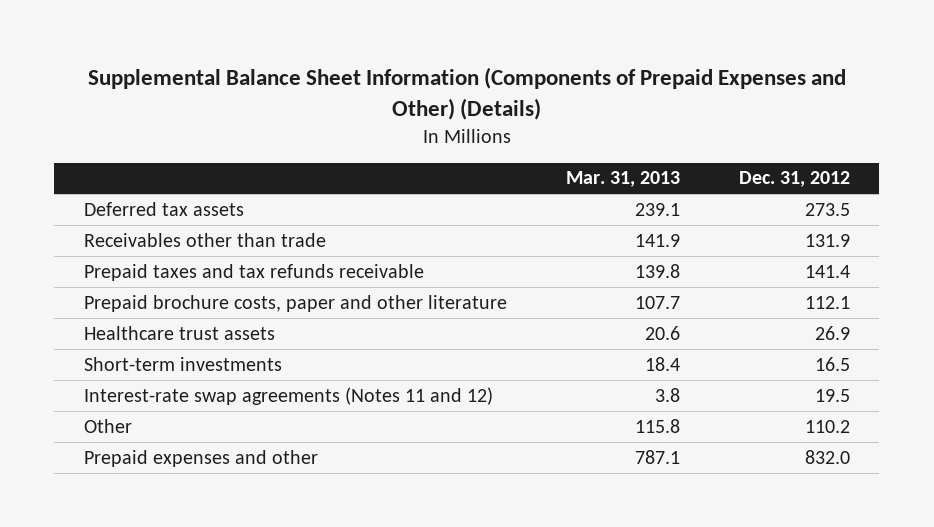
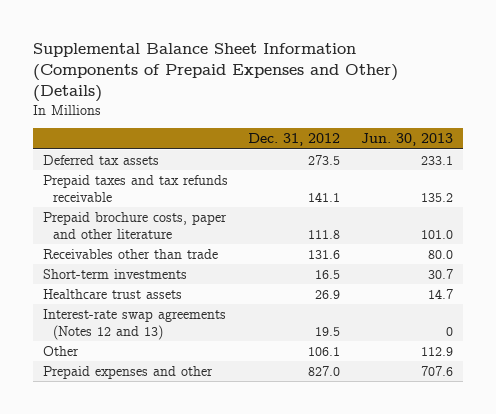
- | Mar. 31, 2013 | Dec. 31, 2012
+ | Dec. 31, 2012 | Jun. 30, 2013
- Receivables other than trade | 141.9 | 131.9
- Prepaid taxes and tax refunds receivable | 139.8 | 141.4
- Prepaid brochure costs, paper and other literature | 107.7 | 112.1
+ Prepaid taxes and tax refunds receivable | 141.1 | 135.2
+ Prepaid brochure costs, paper and other literature | 111.8 | 101.0
+ Receivables other than trade | 131.6 | 80.0
- Interest-rate swap agreements (Notes 11 and 12) | 3.8 | 19.5
- Other | 115.8 | 110.2
- Prepaid expenses and other | 787.1 | 832.0
moved down: Healthcare trust assets | 26.9 | 14.7
+ Interest-rate swap agreements (Notes 12 and 13) | 19.5 | 0
+ Other | 106.1 | 112.9
+ Prepaid expenses and other | 827.0 | 707.6

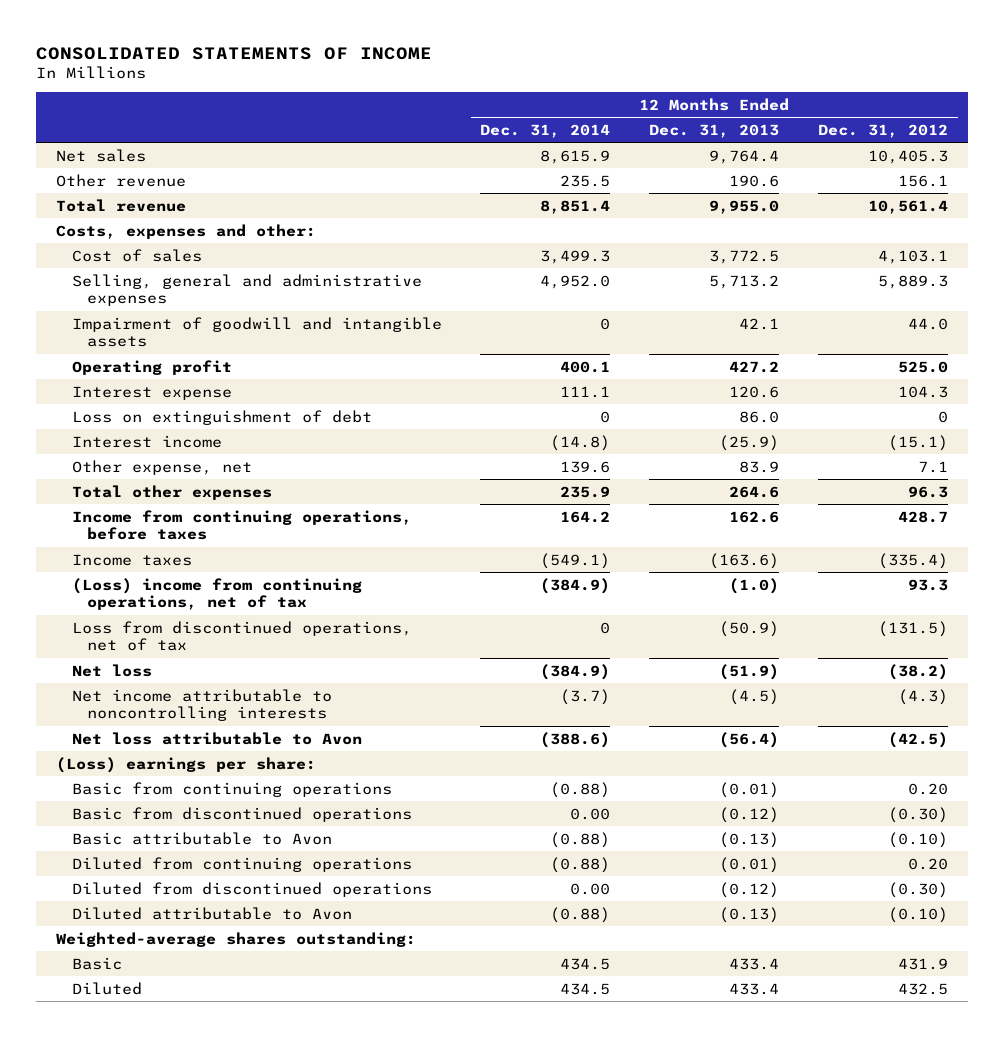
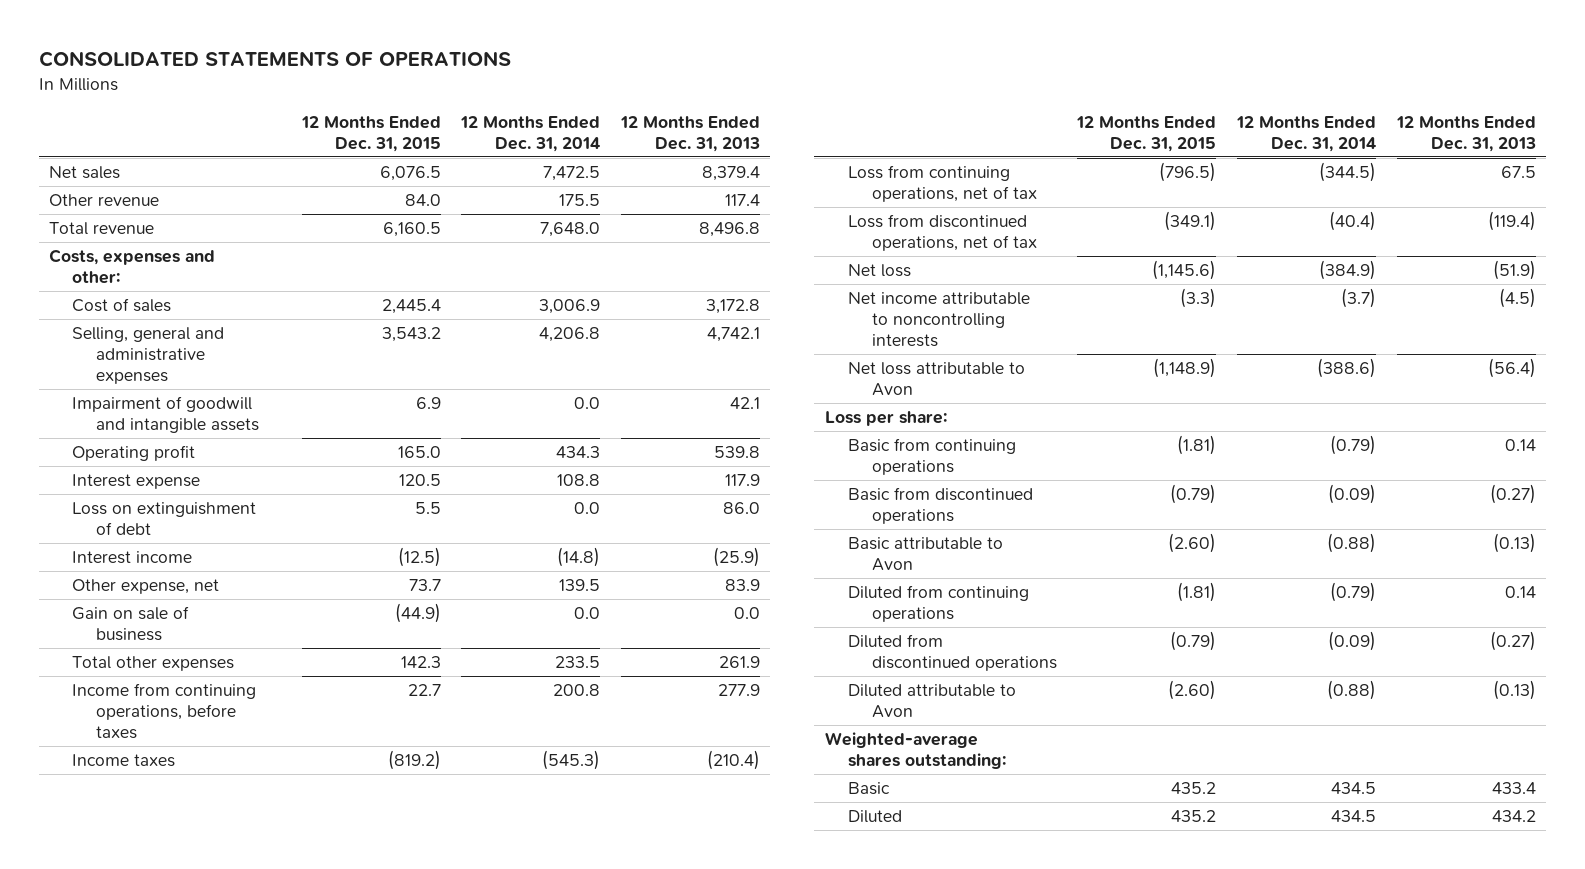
- CONSOLIDATED STATEMENTS OF INCOME
+ CONSOLIDATED STATEMENTS OF OPERATIONS
- | 12 Months Ended Dec. 31, 2014 | 12 Months Ended Dec. 31, 2013 | 12 Months Ended Dec. 31, 2012
+ | 12 Months Ended Dec. 31, 2015 | 12 Months Ended Dec. 31, 2014 | 12 Months Ended Dec. 31, 2013
- Net sales | 8,615.9 | 9,764.4 | 10,405.3
- Other revenue | 235.5 | 190.6 | 156.1
- Total revenue | 8,851.4 | 9,955.0 | 10,561.4
+ Net sales | 6,076.5 | 7,472.5 | 8,379.4
+ Other revenue | 84.0 | 175.5 | 117.4
+ Total revenue | 6,160.5 | 7,648.0 | 8,496.8
- Cost of sales | 3,499.3 | 3,772.5 | 4,103.1
- Selling, general and administrative expenses | 4,952.0 | 5,713.2 | 5,889.3
- Impairment of goodwill and intangible assets | 0 | 42.1 | 44.0
- Operating profit | 400.1 | 427.2 | 525.0
- Interest expense | 111.1 | 120.6 | 104.3
- Loss on extinguishment of debt | 0 | 86.0 | 0
+ Cost of sales | 2,445.4 | 3,006.9 | 3,172.8
+ Selling, general and administrative expenses | 3,543.2 | 4,206.8 | 4,742.1
+ Impairment of goodwill and intangible assets | 6.9 | 0.0 | 42.1
+ Operating profit | 165.0 | 434.3 | 539.8
+ Interest expense | 120.5 | 108.8 | 117.9
+ Loss on extinguishment of debt | 5.5 | 0.0 | 86.0
- Other expense, net | 139.6 | 83.9 | 7.1
- Total other expenses | 235.9 | 264.6 | 96.3
- Income from continuing operations, before taxes | 164.2 | 162.6 | 428.7
- Income taxes | (549.1) | (163.6) | (335.4)
- (Loss) income from continuing operations, net of tax | (384.9) | (1.0) | 93.3
- Loss from discontinued operations, net of tax | 0 | (50.9) | (131.5)
+ Other expense, net | 73.7 | 139.5 | 83.9
+ Gain on sale of business | (44.9) | 0.0 | 0.0
+ Total other expenses | 142.3 | 233.5 | 261.9
+ Income from continuing operations, before taxes | 22.7 | 200.8 | 277.9
+ Income taxes | (819.2) | (545.3) | (210.4)
+ Loss from continuing operations, net of tax | (796.5) | (344.5) | 67.5
+ Loss from discontinued operations, net of tax | (349.1) | (40.4) | (119.4)
- (Loss) earnings per share:
- Basic from continuing operations | (0.88) | (0.01) | 0.20
- Basic from discontinued operations | 0.00 | (0.12) | (0.30)
+ Loss per share:
+ Basic from continuing operations | (1.81) | (0.79) | 0.14
+ Basic from discontinued operations | (0.79) | (0.09) | (0.27)
- Diluted from continuing operations | (0.88) | (0.01) | 0.20
- Diluted from discontinued operations | 0.00 | (0.12) | (0.30)
+ Diluted from continuing operations | (1.81) | (0.79) | 0.14
+ Diluted from discontinued operations | (0.79) | (0.09) | (0.27)
- Diluted | 434.5 | 433.4 | 432.5
+ Diluted | 435.2 | 434.5 | 434.2

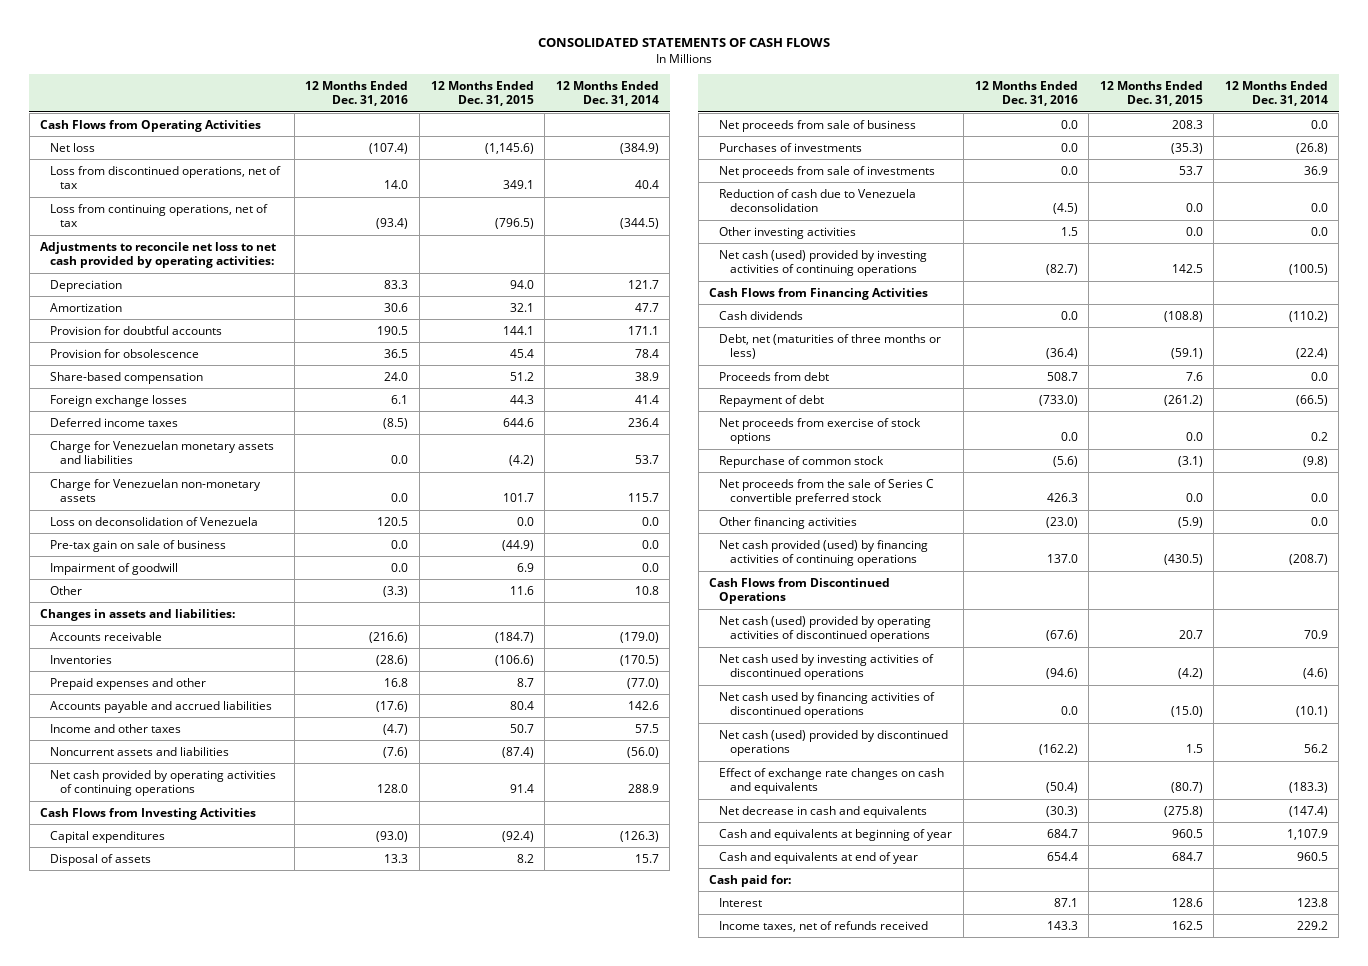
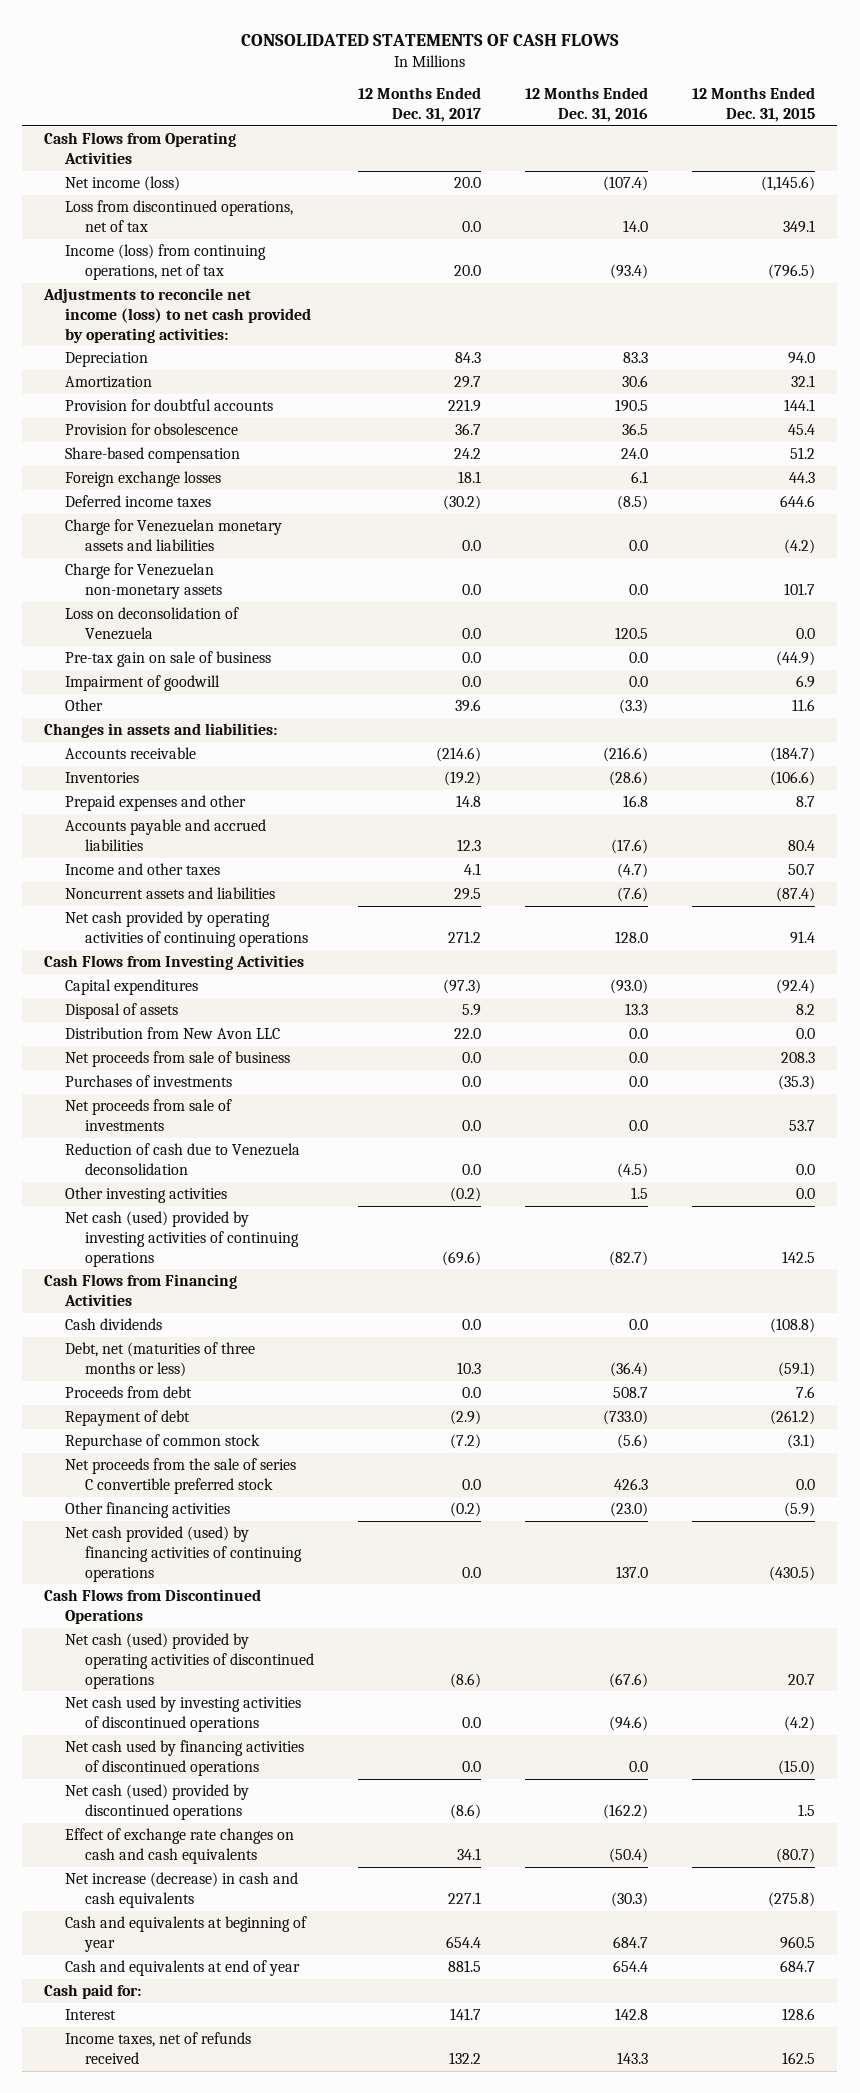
- | 12 Months Ended Dec. 31, 2016 | 12 Months Ended Dec. 31, 2015 | 12 Months Ended Dec. 31, 2014
+ | 12 Months Ended Dec. 31, 2017 | 12 Months Ended Dec. 31, 2016 | 12 Months Ended Dec. 31, 2015
- Net loss | (107.4) | (1,145.6) | (384.9)
+ Net income (loss) | 20.0 | (107.4) | (1,145.6)
- Loss from continuing operations, net of tax | (93.4) | (796.5) | (344.5)
- Adjustments to reconcile net loss to net cash provided by operating activities:
+ Income (loss) from continuing operations, net of tax | 20.0 | (93.4) | (796.5)
+ Adjustments to reconcile net income (loss) to net cash provided by operating activities:
+ Distribution from New Avon LLC | 22.0 | 0.0 | 0.0
- Net proceeds from exercise of stock options | 0.0 | 0.0 | 0.2
- Net proceeds from the sale of Series C convertible preferred stock | 426.3 | 0.0 | 0.0
+ Net proceeds from the sale of series C convertible preferred stock | 0.0 | 426.3 | 0.0
- Effect of exchange rate changes on cash and equivalents | (50.4) | (80.7) | (183.3)
- Net decrease in cash and equivalents | (30.3) | (275.8) | (147.4)
+ Effect of exchange rate changes on cash and cash equivalents | 34.1 | (50.4) | (80.7)
+ Net increase (decrease) in cash and cash equivalents | 227.1 | (30.3) | (275.8)
- Interest | 87.1 | 128.6 | 123.8
+ Interest | 141.7 | 142.8 | 128.6

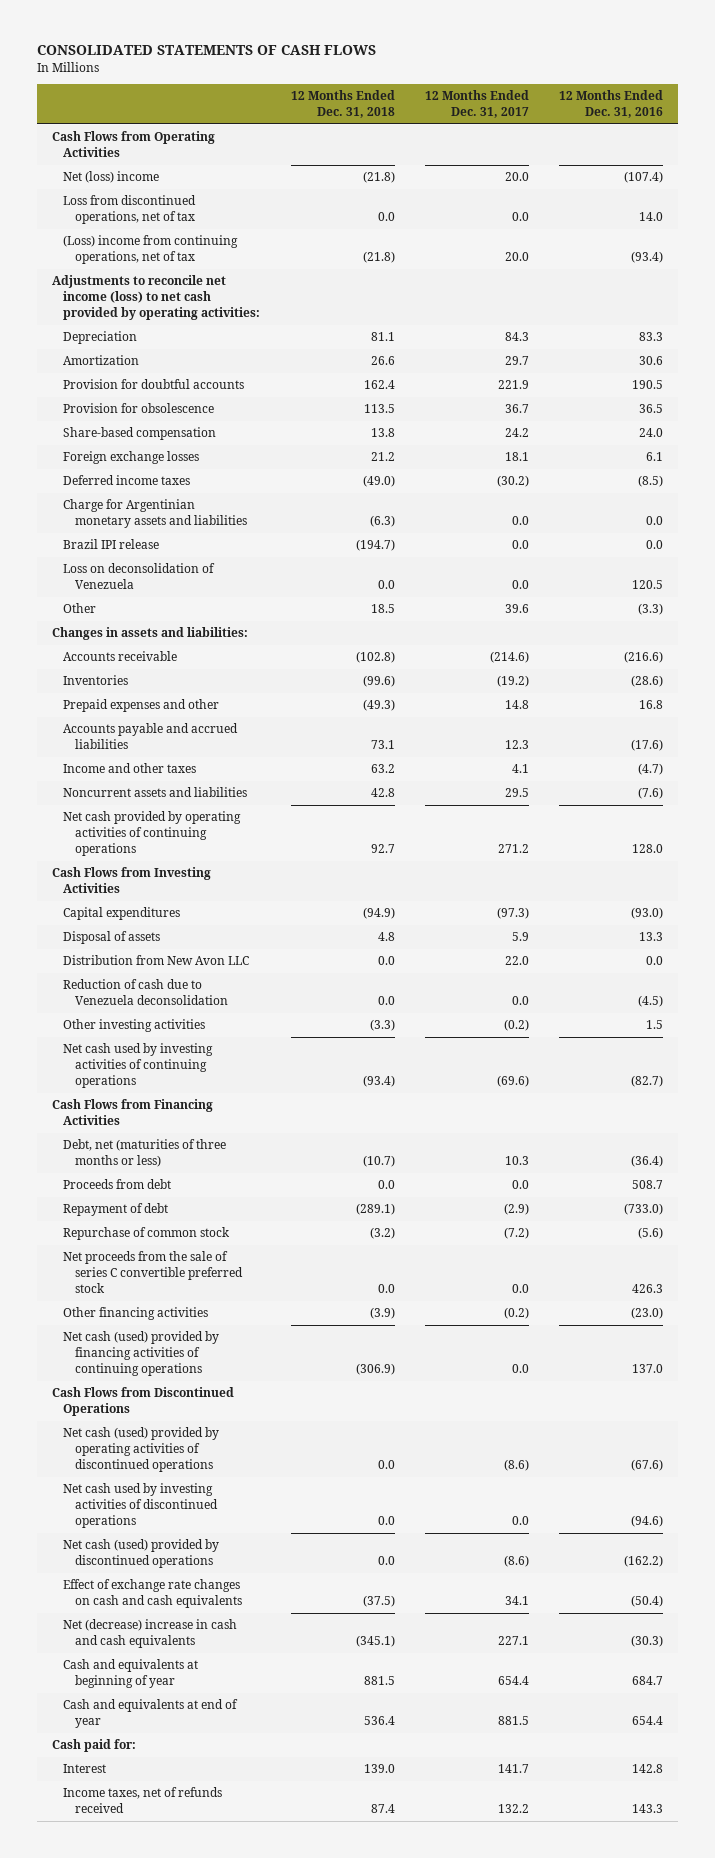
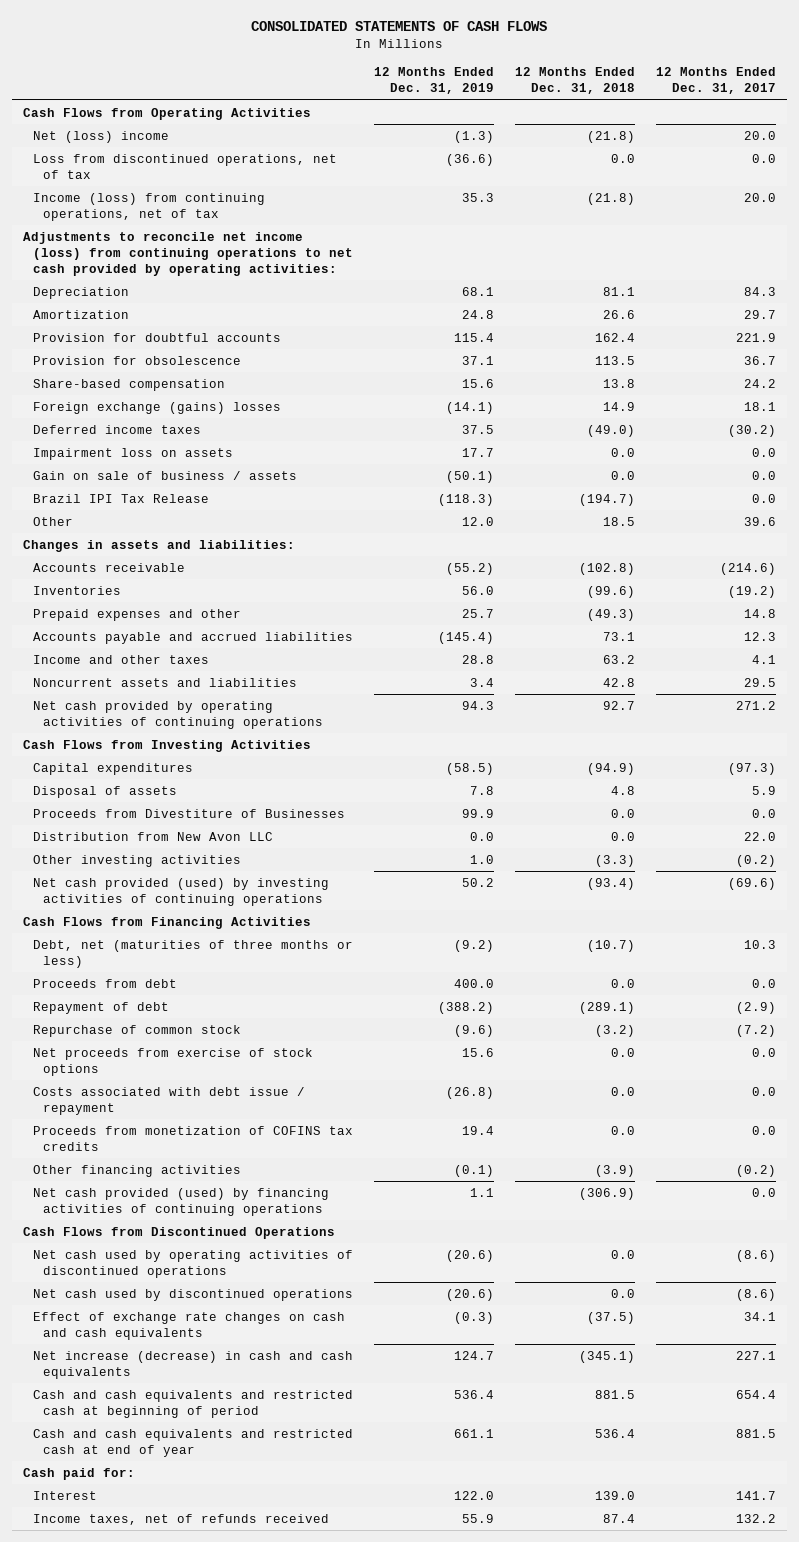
- | 12 Months Ended Dec. 31, 2018 | 12 Months Ended Dec. 31, 2017 | 12 Months Ended Dec. 31, 2016
+ | 12 Months Ended Dec. 31, 2019 | 12 Months Ended Dec. 31, 2018 | 12 Months Ended Dec. 31, 2017
- (Loss) income from continuing operations, net of tax | (21.8) | 20.0 | (93.4)
- Adjustments to reconcile net income (loss) to net cash provided by operating activities:
+ Income (loss) from continuing operations, net of tax | 35.3 | (21.8) | 20.0
+ Adjustments to reconcile net income (loss) from continuing operations to net cash provided by operating activities:
- Foreign exchange losses | 21.2 | 18.1 | 6.1
+ Foreign exchange (gains) losses | (14.1) | 14.9 | 18.1
- Charge for Argentinian monetary assets and liabilities | (6.3) | 0.0 | 0.0
- Brazil IPI release | (194.7) | 0.0 | 0.0
- Loss on deconsolidation of Venezuela | 0.0 | 0.0 | 120.5
+ Impairment loss on assets | 17.7 | 0.0 | 0.0
+ Gain on sale of business / assets | (50.1) | 0.0 | 0.0
+ Brazil IPI Tax Release | (118.3) | (194.7) | 0.0
+ Proceeds from Divestiture of Businesses | 99.9 | 0.0 | 0.0
- Reduction of cash due to Venezuela deconsolidation | 0.0 | 0.0 | (4.5)
- Net cash used by investing activities of continuing operations | (93.4) | (69.6) | (82.7)
+ Net cash provided (used) by investing activities of continuing operations | 50.2 | (93.4) | (69.6)
- Net proceeds from the sale of series C convertible preferred stock | 0.0 | 0.0 | 426.3
+ Net proceeds from exercise of stock options | 15.6 | 0.0 | 0.0
+ Costs associated with debt issue / repayment | (26.8) | 0.0 | 0.0
+ Proceeds from monetization of COFINS tax credits | 19.4 | 0.0 | 0.0
- Net cash (used) provided by financing activities of continuing operations | (306.9) | 0.0 | 137.0
+ Net cash provided (used) by financing activities of continuing operations | 1.1 | (306.9) | 0.0
- Net cash (used) provided by operating activities of discontinued operations | 0.0 | (8.6) | (67.6)
- Net cash used by investing activities of discontinued operations | 0.0 | 0.0 | (94.6)
- Net cash (used) provided by discontinued operations | 0.0 | (8.6) | (162.2)
+ Net cash used by operating activities of discontinued operations | (20.6) | 0.0 | (8.6)
+ Net cash used by discontinued operations | (20.6) | 0.0 | (8.6)
- Net (decrease) increase in cash and cash equivalents | (345.1) | 227.1 | (30.3)
- Cash and equivalents at beginning of year | 881.5 | 654.4 | 684.7
- Cash and equivalents at end of year | 536.4 | 881.5 | 654.4
+ Net increase (decrease) in cash and cash equivalents | 124.7 | (345.1) | 227.1
+ Cash and cash equivalents and restricted cash at beginning of period | 536.4 | 881.5 | 654.4
+ Cash and cash equivalents and restricted cash at end of year | 661.1 | 536.4 | 881.5

